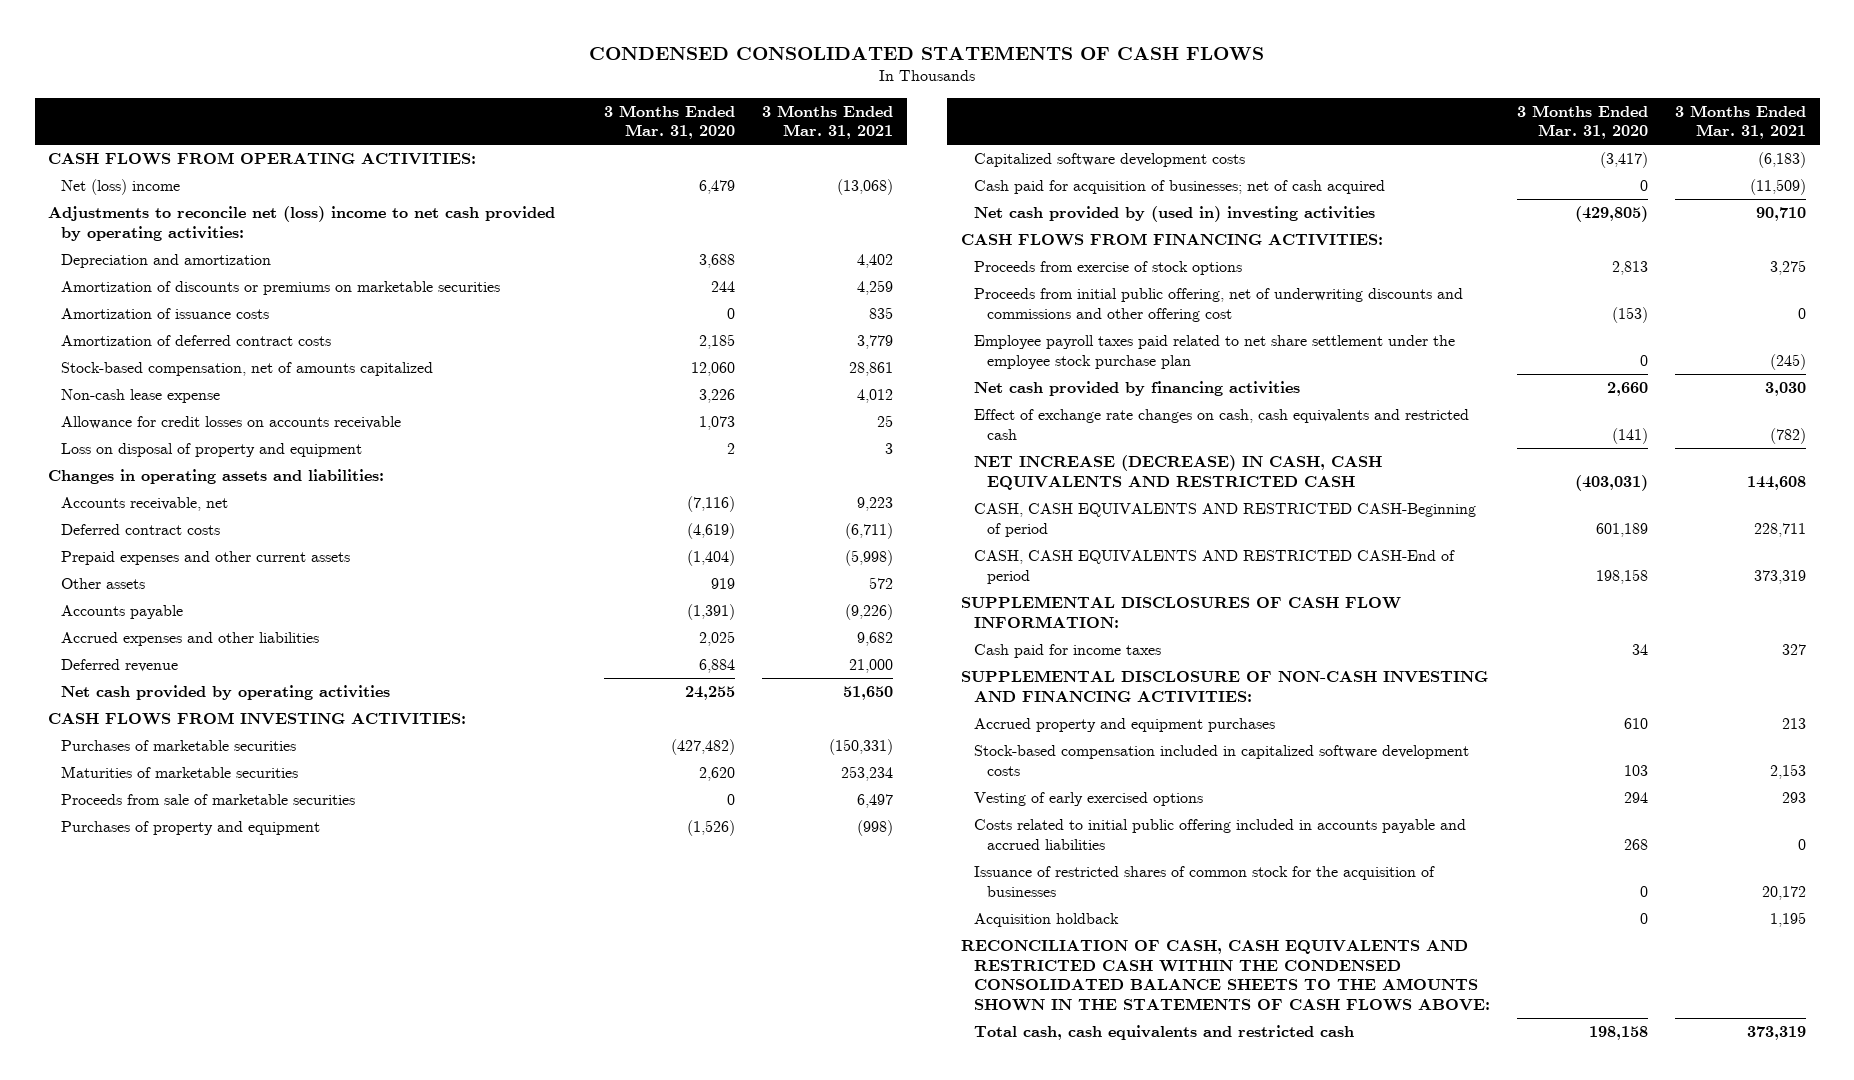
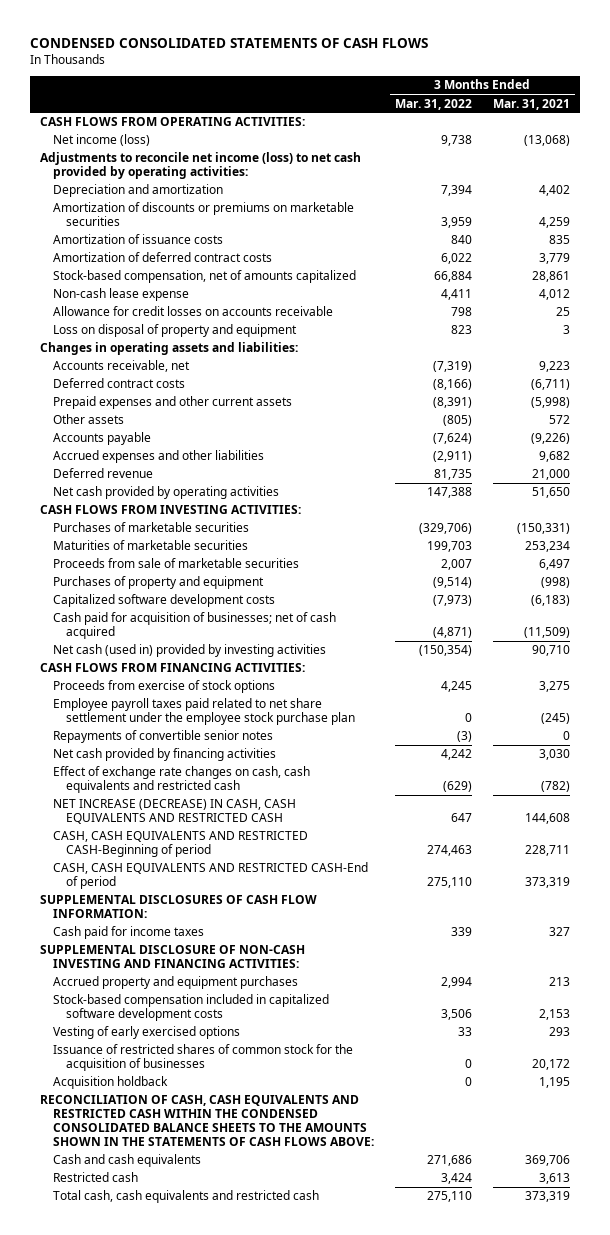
- | 3 Months Ended Mar. 31, 2020 | 3 Months Ended Mar. 31, 2021
+ | 3 Months Ended Mar. 31, 2022 | 3 Months Ended Mar. 31, 2021
- Net (loss) income | 6,479 | (13,068)
- Adjustments to reconcile net (loss) income to net cash provided by operating activities:
+ Net income (loss) | 9,738 | (13,068)
+ Adjustments to reconcile net income (loss) to net cash provided by operating activities:
- Net cash provided by (used in) investing activities | (429,805) | 90,710
+ Net cash (used in) provided by investing activities | (150,354) | 90,710
- Proceeds from initial public offering, net of underwriting discounts and commissions and other offering cost | (153) | 0
+ Repayments of convertible senior notes | (3) | 0
- Costs related to initial public offering included in accounts payable and accrued liabilities | 268 | 0
+ Cash and cash equivalents | 271,686 | 369,706
+ Restricted cash | 3,424 | 3,613

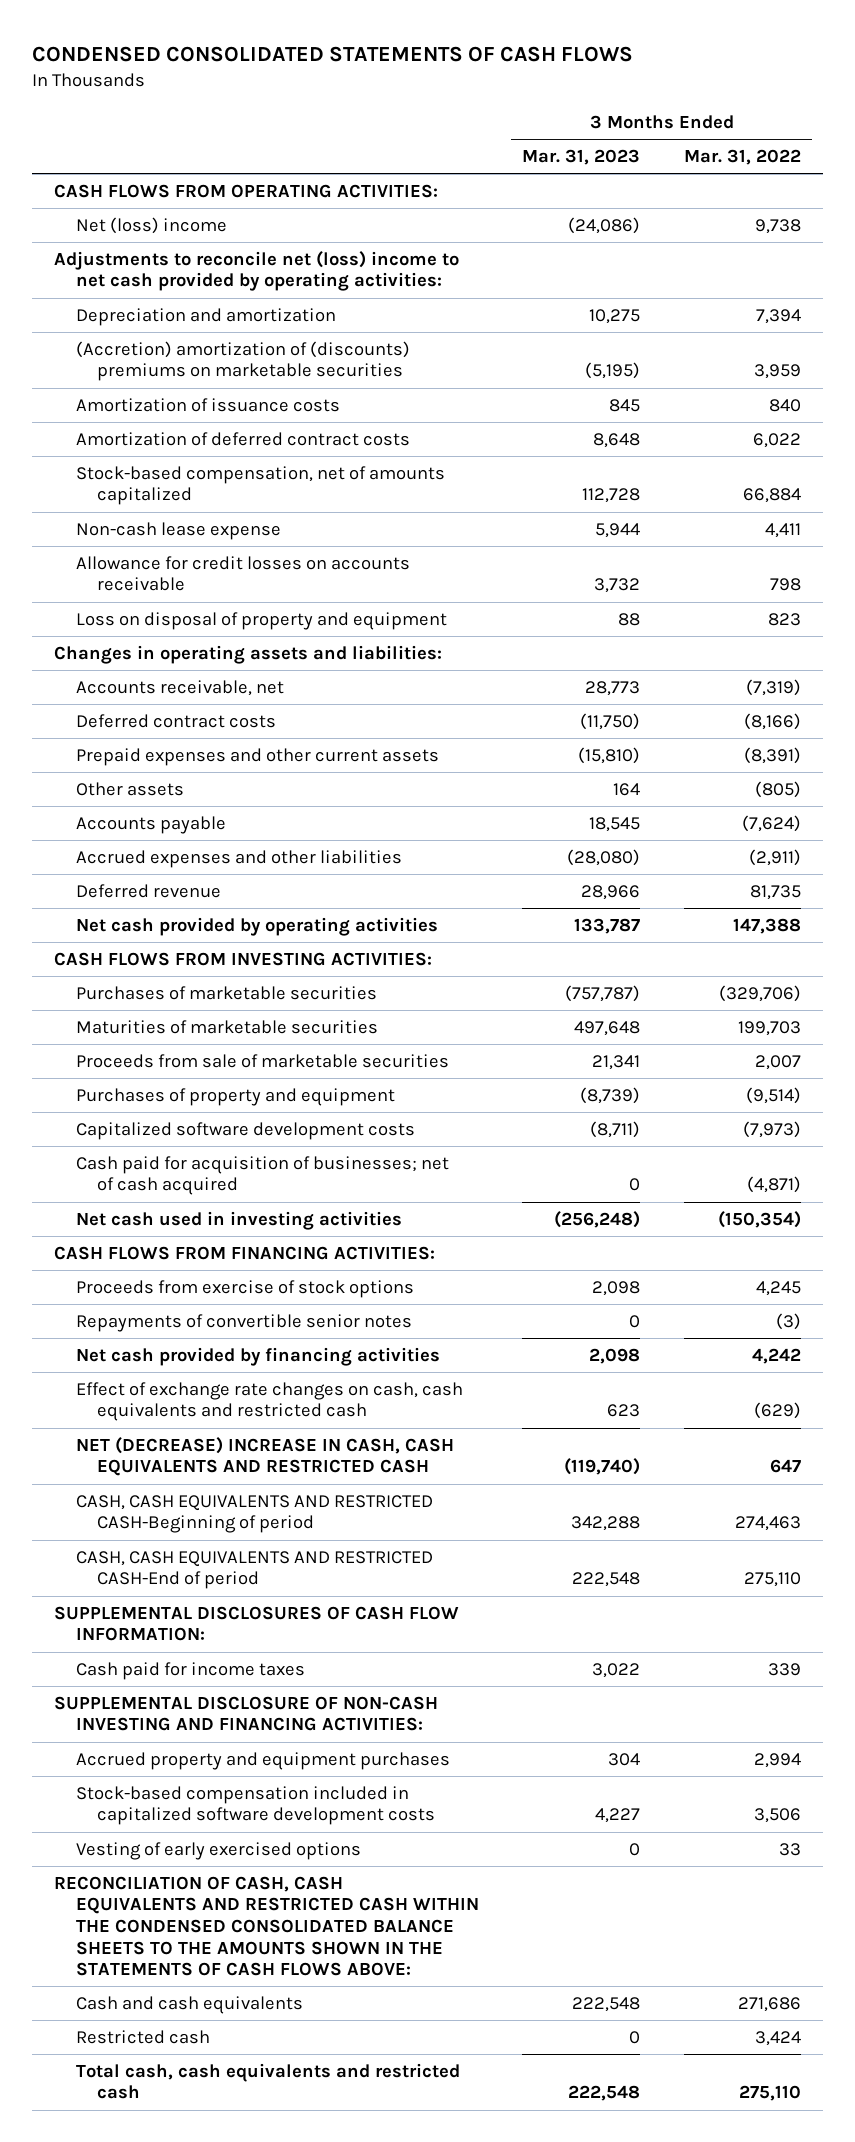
- | 3 Months Ended Mar. 31, 2022 | 3 Months Ended Mar. 31, 2021
+ | 3 Months Ended Mar. 31, 2023 | 3 Months Ended Mar. 31, 2022
- Net income (loss) | 9,738 | (13,068)
- Adjustments to reconcile net income (loss) to net cash provided by operating activities:
+ Net (loss) income | (24,086) | 9,738
+ Adjustments to reconcile net (loss) income to net cash provided by operating activities:
- Amortization of discounts or premiums on marketable securities | 3,959 | 4,259
+ (Accretion) amortization of (discounts) premiums on marketable securities | (5,195) | 3,959
- Net cash (used in) provided by investing activities | (150,354) | 90,710
+ Net cash used in investing activities | (256,248) | (150,354)
- Employee payroll taxes paid related to net share settlement under the employee stock purchase plan | 0 | (245)
- NET INCREASE (DECREASE) IN CASH, CASH EQUIVALENTS AND RESTRICTED CASH | 647 | 144,608
+ NET (DECREASE) INCREASE IN CASH, CASH EQUIVALENTS AND RESTRICTED CASH | (119,740) | 647
- Issuance of restricted shares of common stock for the acquisition of businesses | 0 | 20,172
- Acquisition holdback | 0 | 1,195

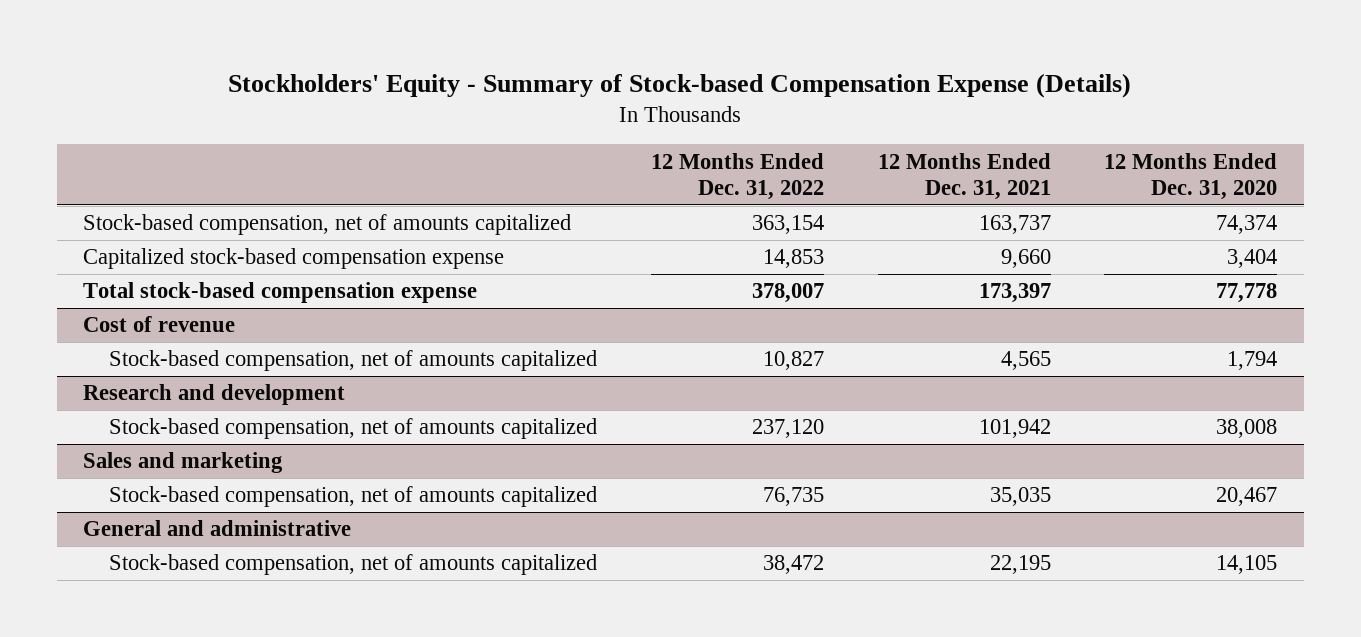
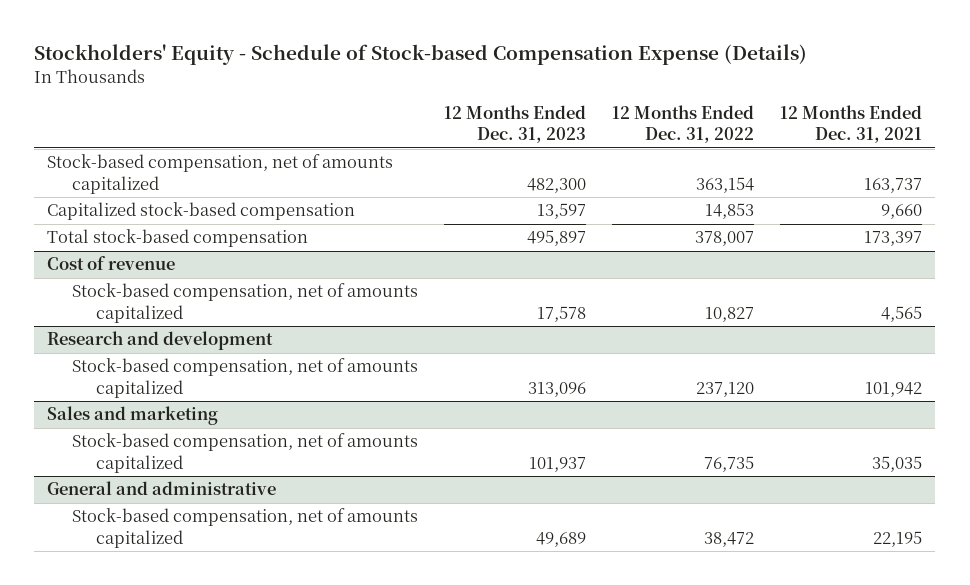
- Stockholders' Equity - Summary of Stock-based Compensation Expense (Details)
+ Stockholders' Equity - Schedule of Stock-based Compensation Expense (Details)
- | 12 Months Ended Dec. 31, 2022 | 12 Months Ended Dec. 31, 2021 | 12 Months Ended Dec. 31, 2020
+ | 12 Months Ended Dec. 31, 2023 | 12 Months Ended Dec. 31, 2022 | 12 Months Ended Dec. 31, 2021
- Capitalized stock-based compensation expense | 14,853 | 9,660 | 3,404
- Total stock-based compensation expense | 378,007 | 173,397 | 77,778
+ Capitalized stock-based compensation | 13,597 | 14,853 | 9,660
+ Total stock-based compensation | 495,897 | 378,007 | 173,397

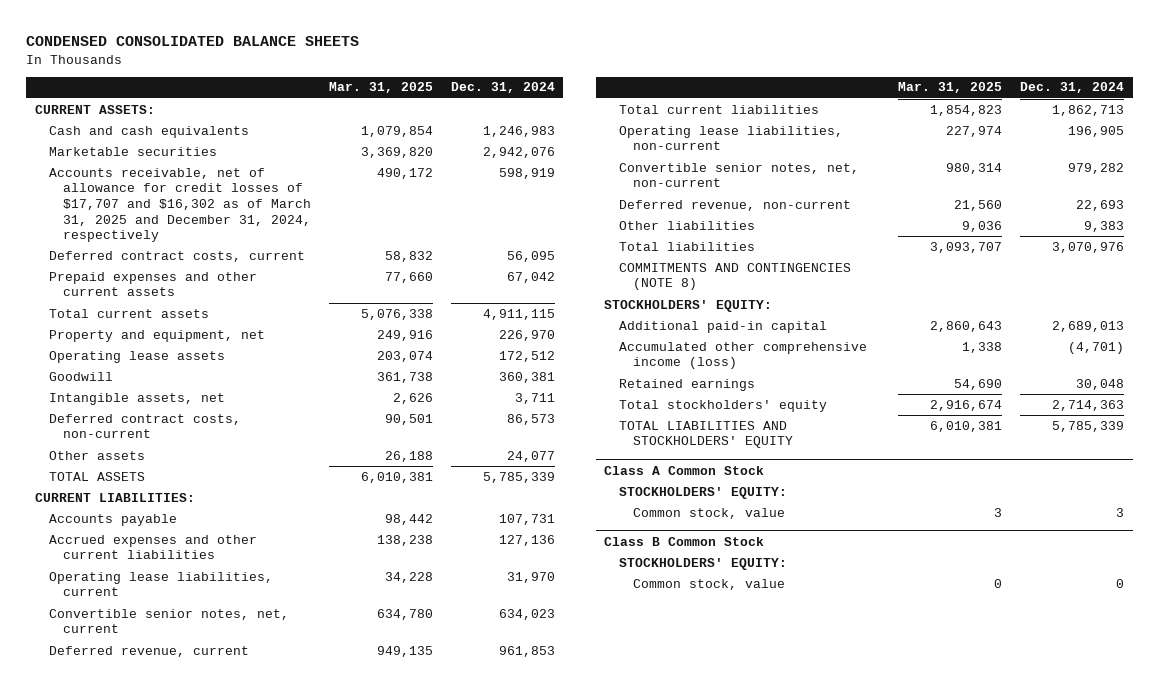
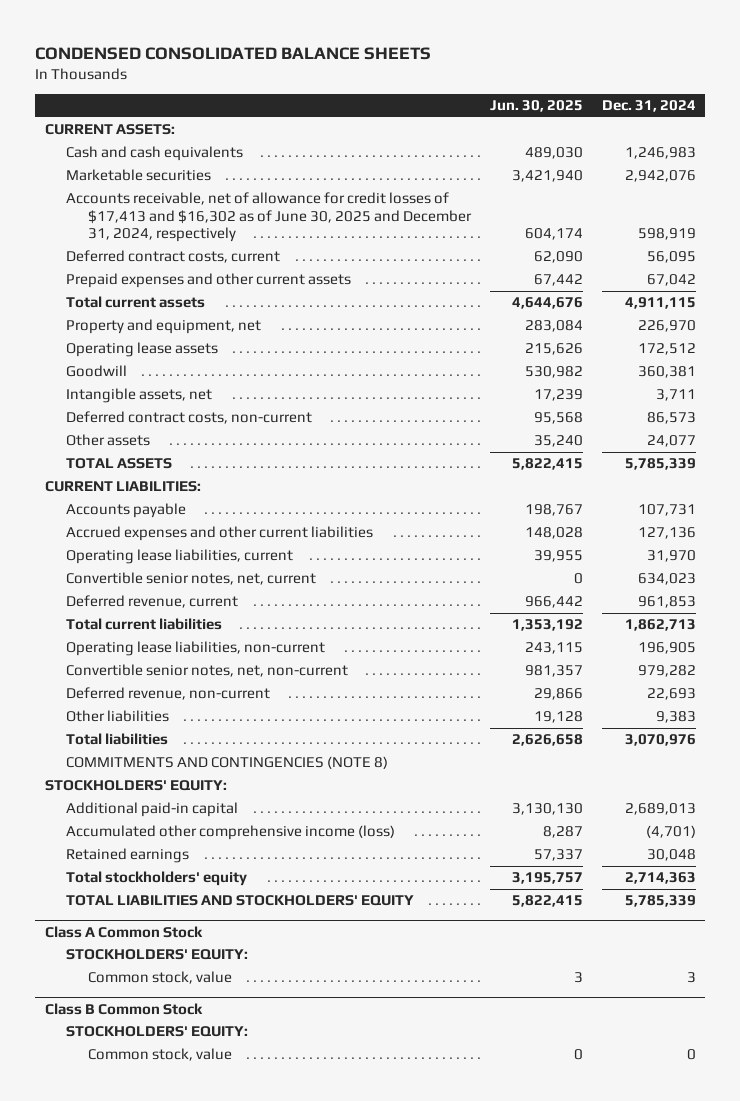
- | Mar. 31, 2025 | Dec. 31, 2024
+ | Jun. 30, 2025 | Dec. 31, 2024
- Accounts receivable, net of allowance for credit losses of $17,707 and $16,302 as of March 31, 2025 and December 31, 2024, respectively | 490,172 | 598,919
+ Accounts receivable, net of allowance for credit losses of $17,413 and $16,302 as of June 30, 2025 and December 31, 2024, respectively | 604,174 | 598,919

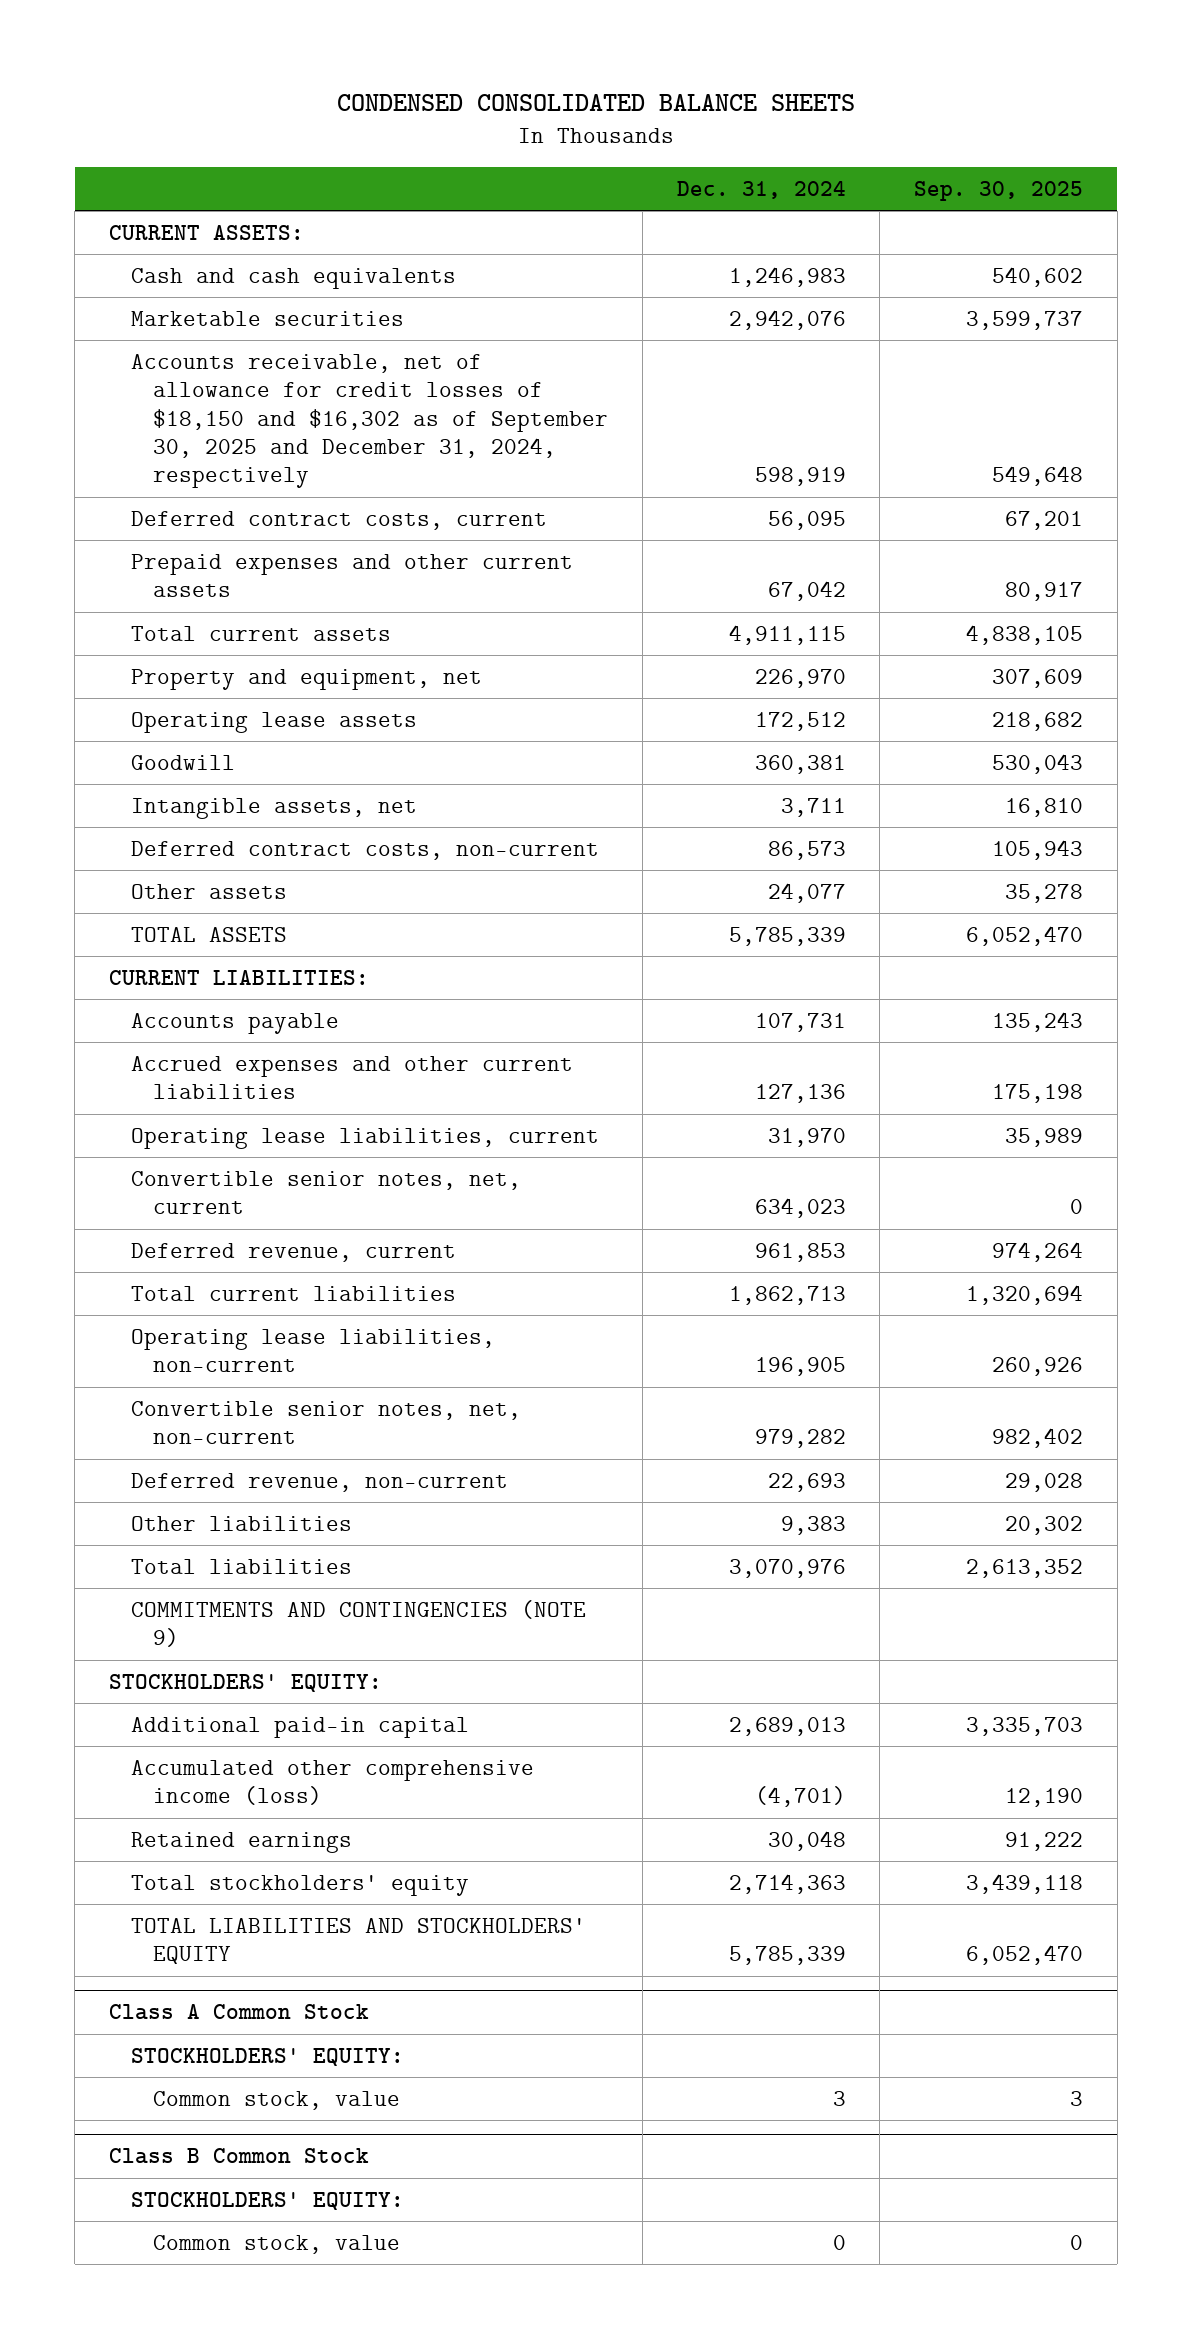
- | Jun. 30, 2025 | Dec. 31, 2024
+ | Dec. 31, 2024 | Sep. 30, 2025
- Accounts receivable, net of allowance for credit losses of $17,413 and $16,302 as of June 30, 2025 and December 31, 2024, respectively | 604,174 | 598,919
+ Accounts receivable, net of allowance for credit losses of $18,150 and $16,302 as of September 30, 2025 and December 31, 2024, respectively | 598,919 | 549,648
- COMMITMENTS AND CONTINGENCIES (NOTE 8)
+ COMMITMENTS AND CONTINGENCIES (NOTE 9)

